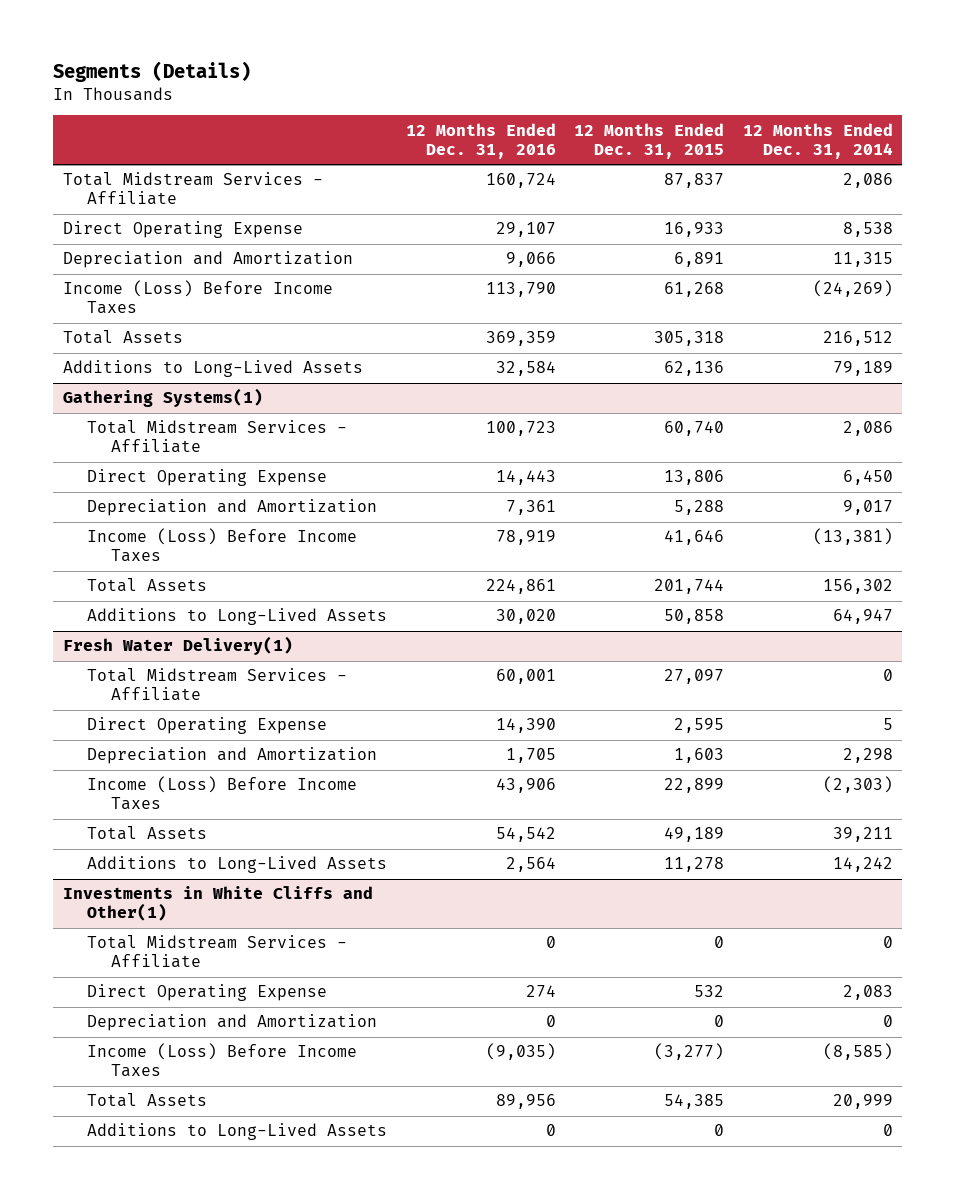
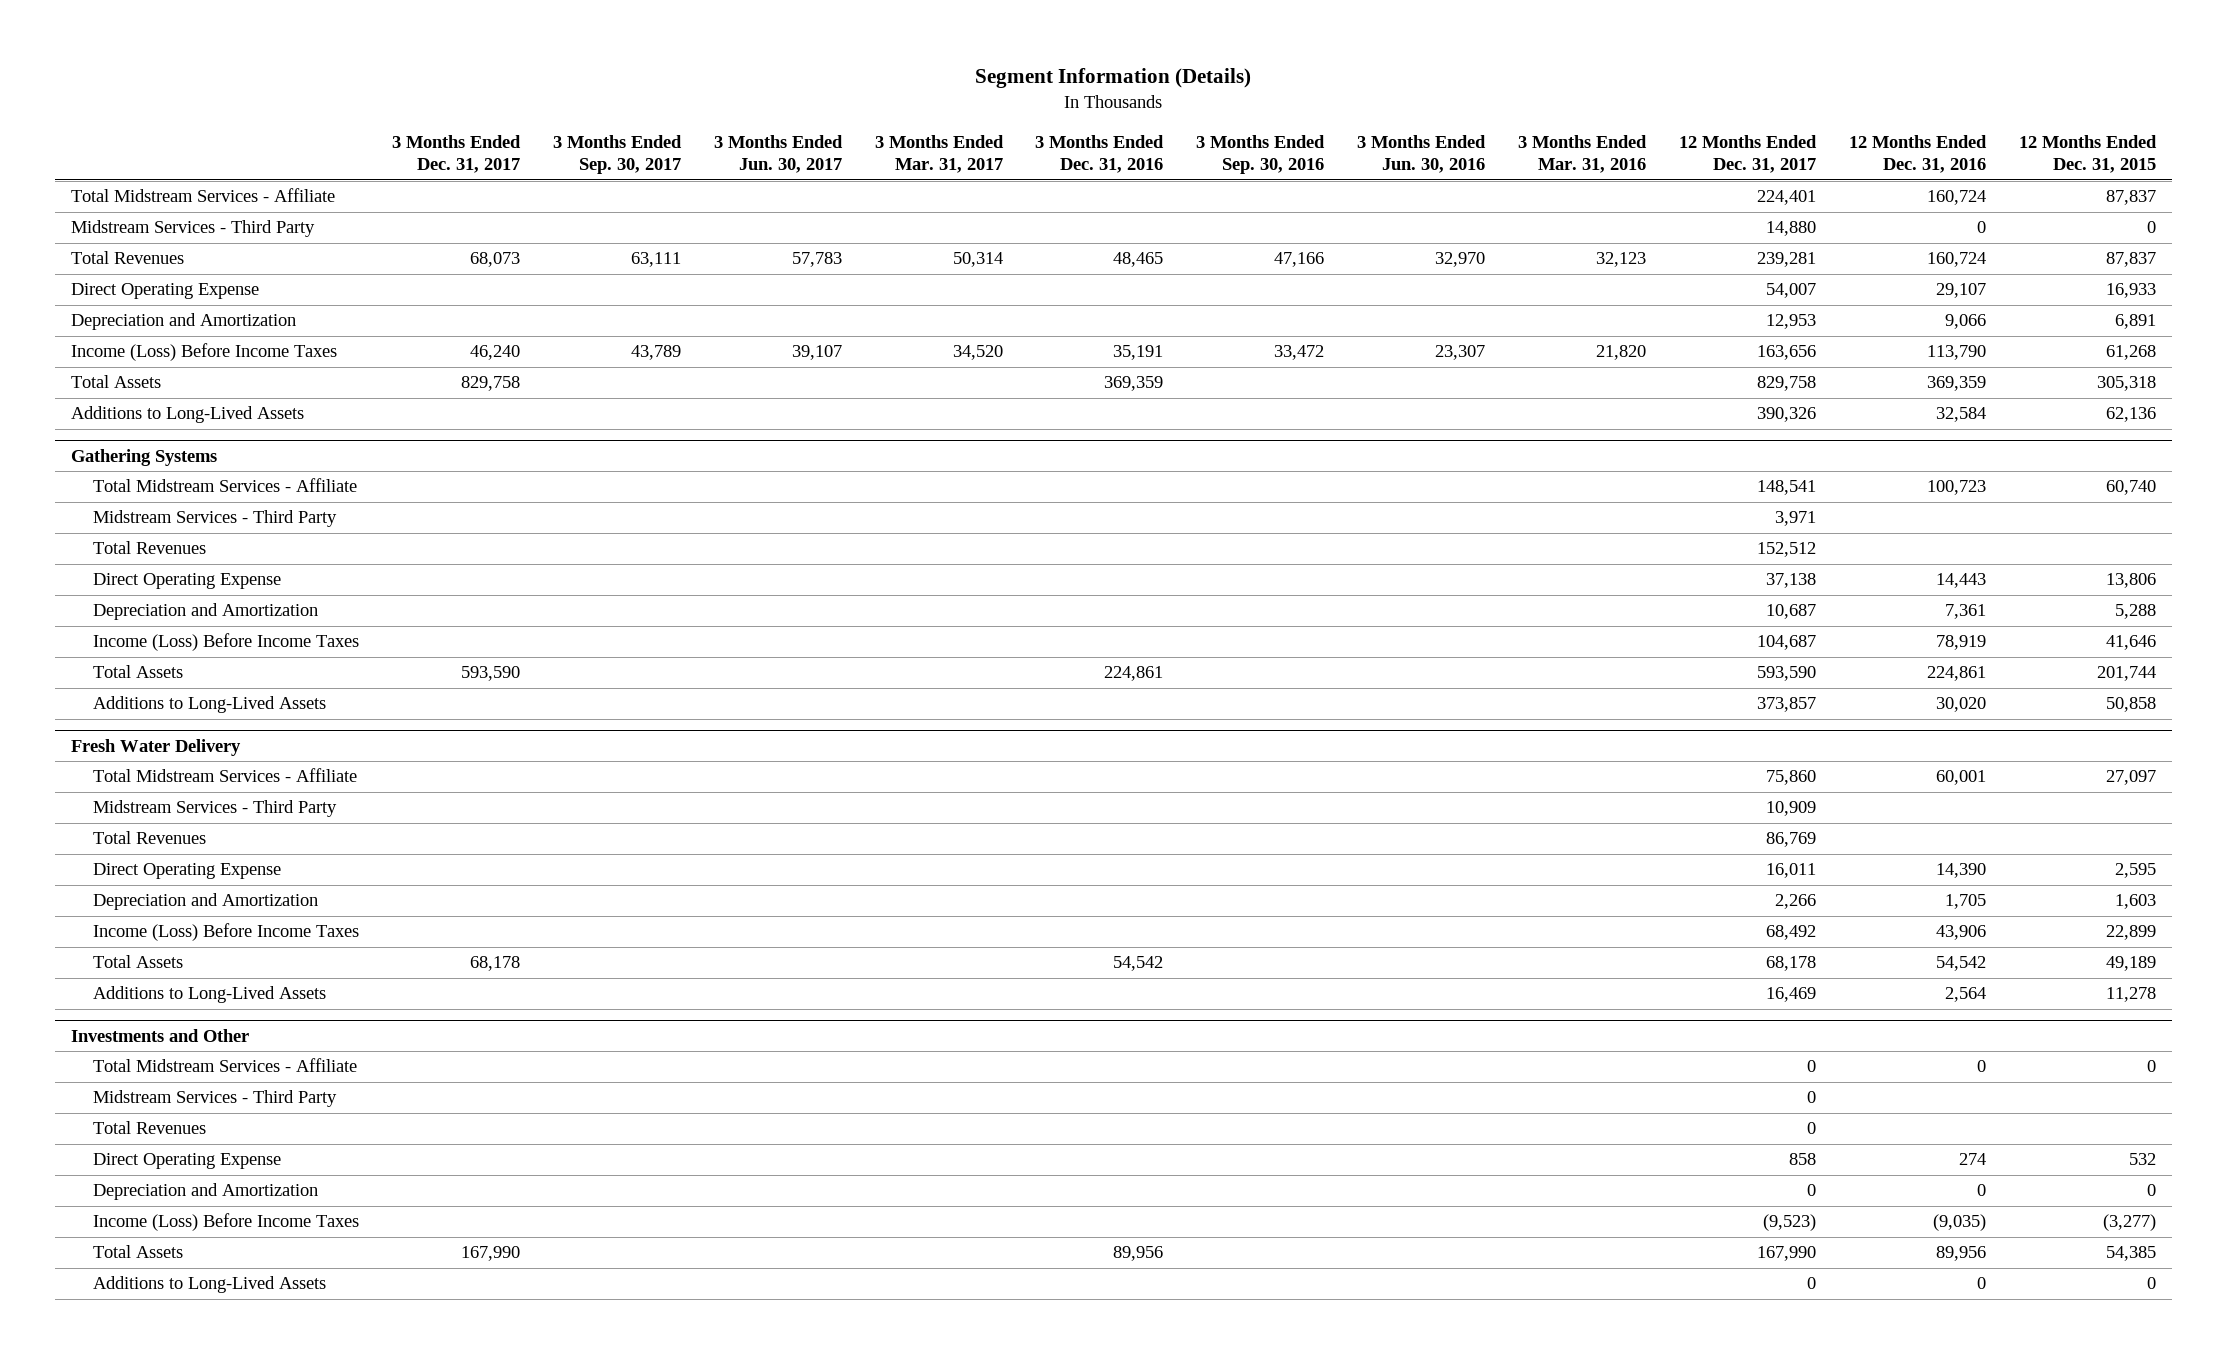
- Segments (Details)
+ Segment Information (Details)
- | 12 Months Ended Dec. 31, 2016 | 12 Months Ended Dec. 31, 2015 | 12 Months Ended Dec. 31, 2014
+ | 3 Months Ended Dec. 31, 2017 | 3 Months Ended Sep. 30, 2017 | 3 Months Ended Jun. 30, 2017 | 3 Months Ended Mar. 31, 2017 | 3 Months Ended Dec. 31, 2016 | 3 Months Ended Sep. 30, 2016 | 3 Months Ended Jun. 30, 2016 | 3 Months Ended Mar. 31, 2016 | 12 Months Ended Dec. 31, 2017 | 12 Months Ended Dec. 31, 2016 | 12 Months Ended Dec. 31, 2015
+ Midstream Services - Third Party | | | | | | | | | 14,880 | 0 | 0
+ Total Revenues | 68,073 | 63,111 | 57,783 | 50,314 | 48,465 | 47,166 | 32,970 | 32,123 | 239,281 | 160,724 | 87,837
- Gathering Systems(1)
+ Gathering Systems
+ Midstream Services - Third Party | | | | | | | | | 3,971 | |
+ Total Revenues | | | | | | | | | 152,512 | |
- Fresh Water Delivery(1)
+ Fresh Water Delivery
+ Midstream Services - Third Party | | | | | | | | | 10,909 | |
+ Total Revenues | | | | | | | | | 86,769 | |
- Investments in White Cliffs and Other(1)
+ Investments and Other
+ Midstream Services - Third Party | | | | | | | | | 0 | |
+ Total Revenues | | | | | | | | | 0 | |

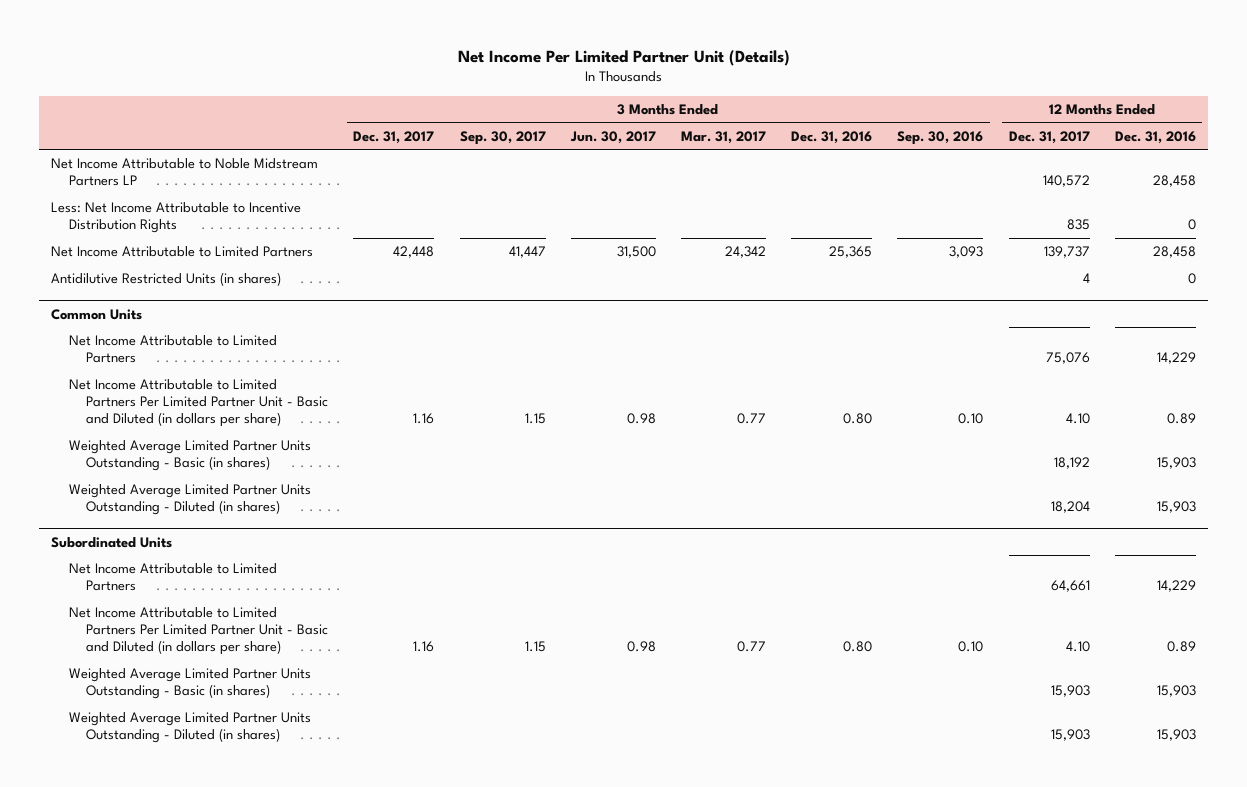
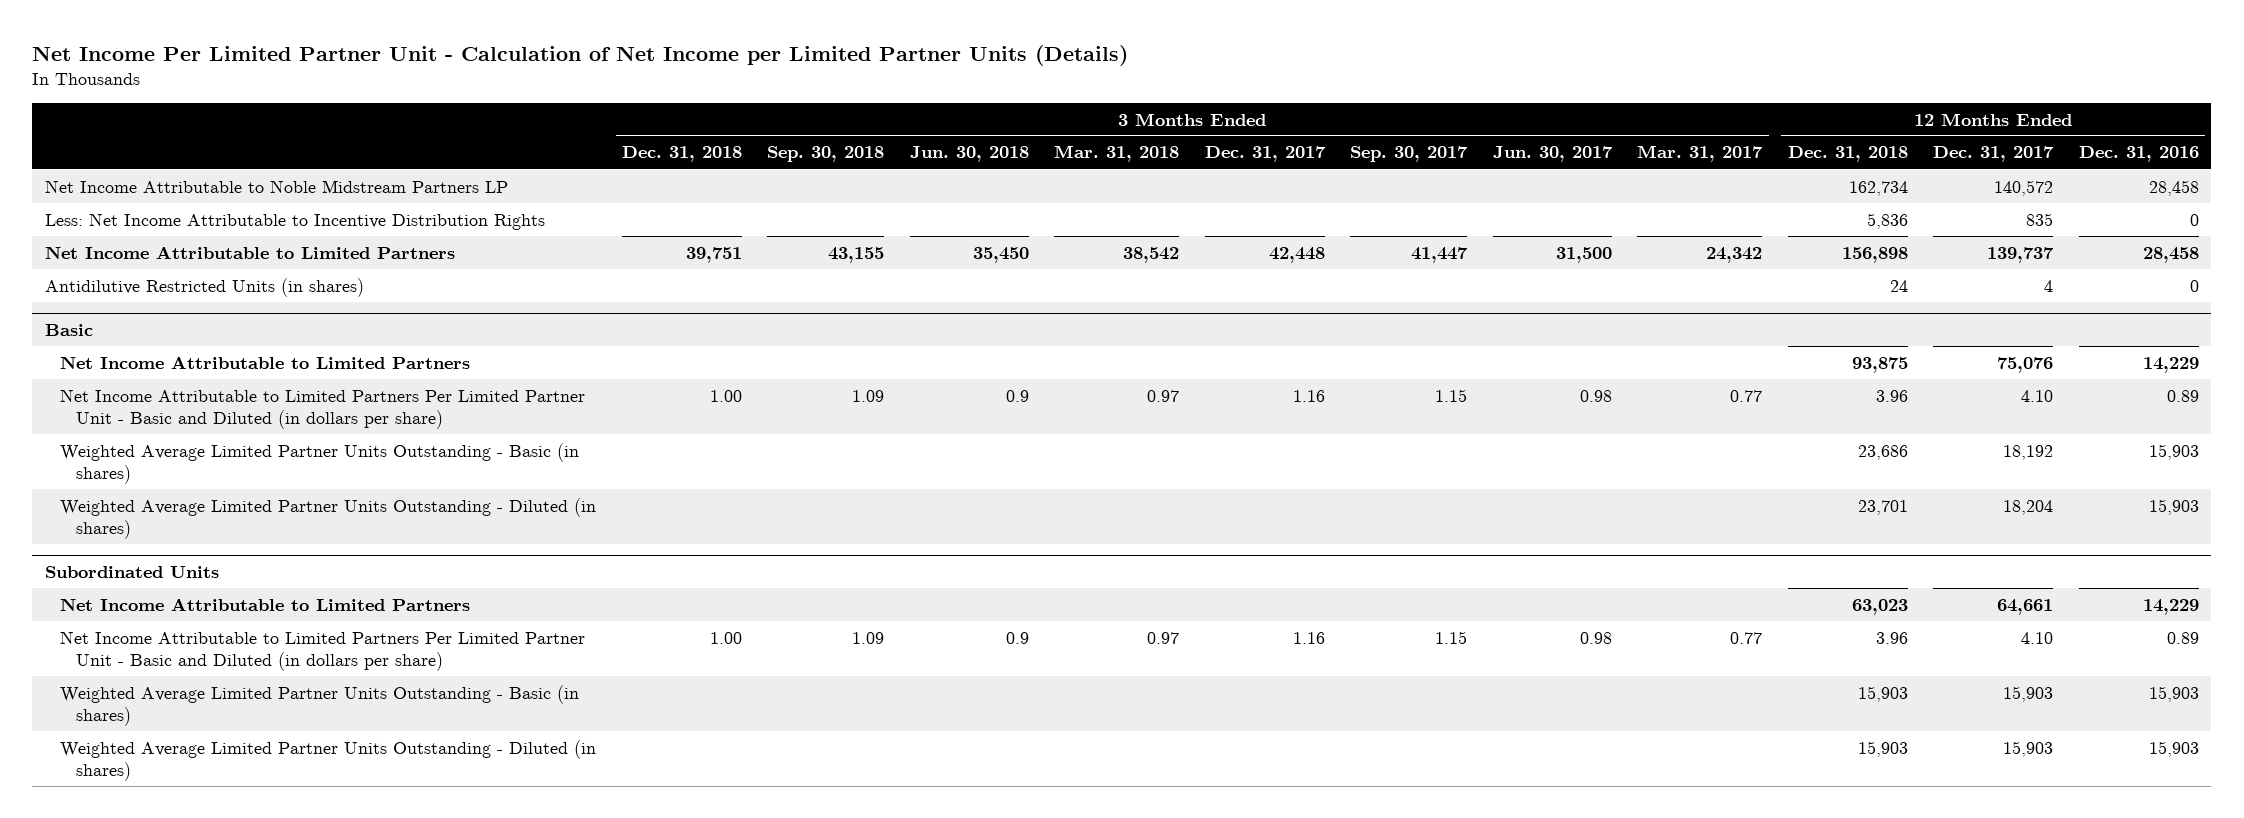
- Net Income Per Limited Partner Unit (Details)
+ Net Income Per Limited Partner Unit - Calculation of Net Income per Limited Partner Units (Details)
- | 3 Months Ended Dec. 31, 2017 | 3 Months Ended Sep. 30, 2017 | 3 Months Ended Jun. 30, 2017 | 3 Months Ended Mar. 31, 2017 | 3 Months Ended Dec. 31, 2016 | 3 Months Ended Sep. 30, 2016 | 12 Months Ended Dec. 31, 2017 | 12 Months Ended Dec. 31, 2016
+ | 3 Months Ended Dec. 31, 2018 | 3 Months Ended Sep. 30, 2018 | 3 Months Ended Jun. 30, 2018 | 3 Months Ended Mar. 31, 2018 | 3 Months Ended Dec. 31, 2017 | 3 Months Ended Sep. 30, 2017 | 3 Months Ended Jun. 30, 2017 | 3 Months Ended Mar. 31, 2017 | 12 Months Ended Dec. 31, 2018 | 12 Months Ended Dec. 31, 2017 | 12 Months Ended Dec. 31, 2016
- Common Units
+ Basic

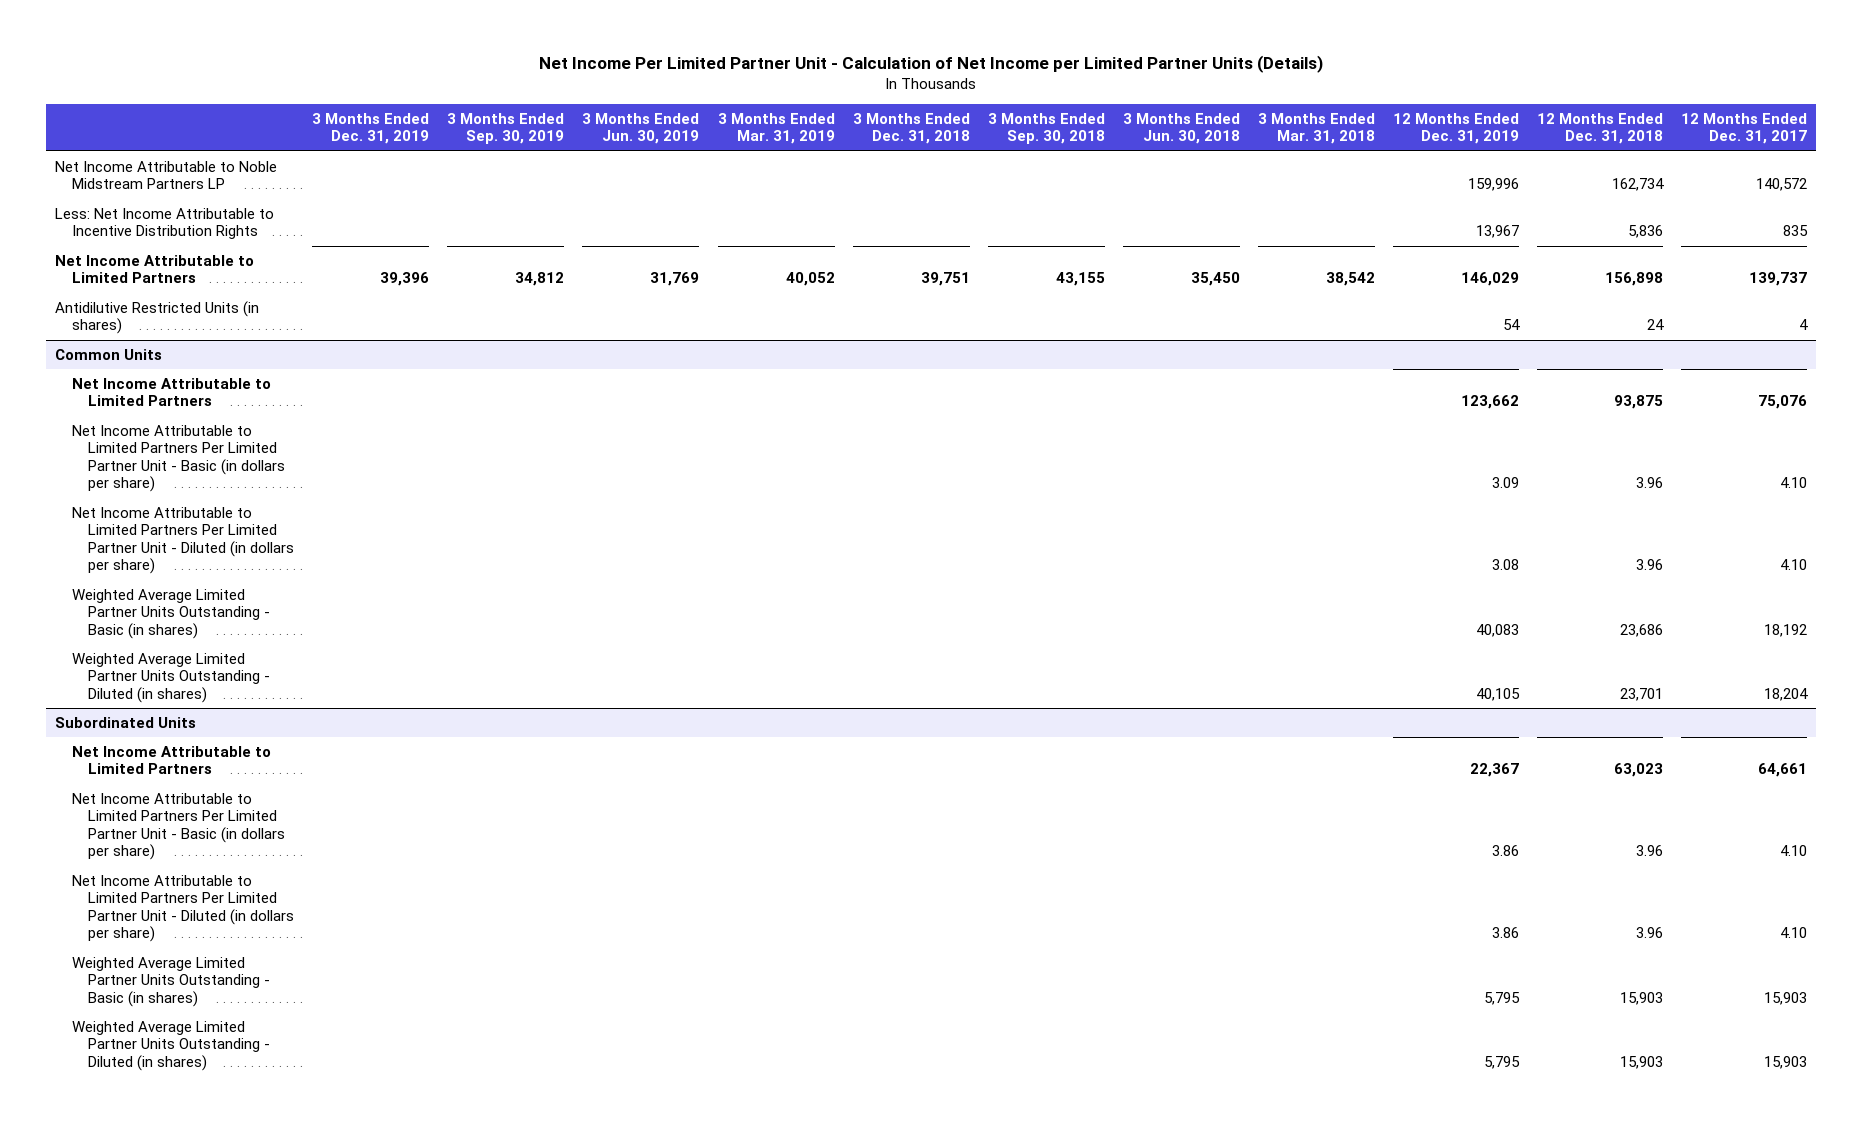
- | 3 Months Ended Dec. 31, 2018 | 3 Months Ended Sep. 30, 2018 | 3 Months Ended Jun. 30, 2018 | 3 Months Ended Mar. 31, 2018 | 3 Months Ended Dec. 31, 2017 | 3 Months Ended Sep. 30, 2017 | 3 Months Ended Jun. 30, 2017 | 3 Months Ended Mar. 31, 2017 | 12 Months Ended Dec. 31, 2018 | 12 Months Ended Dec. 31, 2017 | 12 Months Ended Dec. 31, 2016
+ | 3 Months Ended Dec. 31, 2019 | 3 Months Ended Sep. 30, 2019 | 3 Months Ended Jun. 30, 2019 | 3 Months Ended Mar. 31, 2019 | 3 Months Ended Dec. 31, 2018 | 3 Months Ended Sep. 30, 2018 | 3 Months Ended Jun. 30, 2018 | 3 Months Ended Mar. 31, 2018 | 12 Months Ended Dec. 31, 2019 | 12 Months Ended Dec. 31, 2018 | 12 Months Ended Dec. 31, 2017
- Basic
+ Common Units
- Net Income Attributable to Limited Partners Per Limited Partner Unit - Basic and Diluted (in dollars per share) | 1.00 | 1.09 | 0.9 | 0.97 | 1.16 | 1.15 | 0.98 | 0.77 | 3.96 | 4.10 | 0.89
+ Net Income Attributable to Limited Partners Per Limited Partner Unit - Basic (in dollars per share) | | | | | | | | | 3.09 | 3.96 | 4.10
+ Net Income Attributable to Limited Partners Per Limited Partner Unit - Diluted (in dollars per share) | | | | | | | | | 3.08 | 3.96 | 4.10
@ Subordinated Units
- Net Income Attributable to Limited Partners Per Limited Partner Unit - Basic and Diluted (in dollars per share) | 1.00 | 1.09 | 0.9 | 0.97 | 1.16 | 1.15 | 0.98 | 0.77 | 3.96 | 4.10 | 0.89
+ Net Income Attributable to Limited Partners Per Limited Partner Unit - Basic (in dollars per share) | | | | | | | | | 3.86 | 3.96 | 4.10
+ Net Income Attributable to Limited Partners Per Limited Partner Unit - Diluted (in dollars per share) | | | | | | | | | 3.86 | 3.96 | 4.10

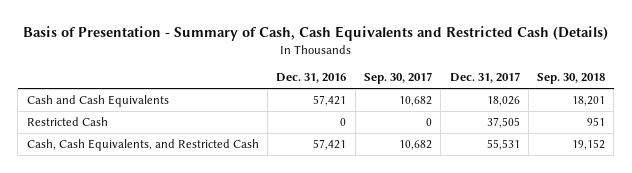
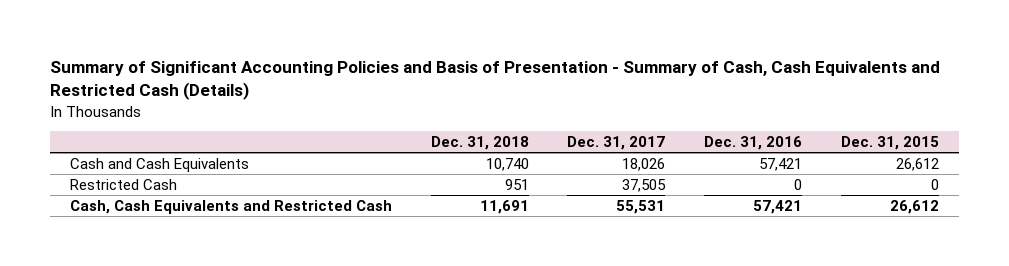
- Basis of Presentation - Summary of Cash, Cash Equivalents and Restricted Cash (Details)
+ Summary of Significant Accounting Policies and Basis of Presentation - Summary of Cash, Cash Equivalents and Restricted Cash (Details)
- | Dec. 31, 2016 | Sep. 30, 2017 | Dec. 31, 2017 | Sep. 30, 2018
+ | Dec. 31, 2018 | Dec. 31, 2017 | Dec. 31, 2016 | Dec. 31, 2015
- Cash, Cash Equivalents, and Restricted Cash | 57,421 | 10,682 | 55,531 | 19,152
+ Cash, Cash Equivalents and Restricted Cash | 11,691 | 55,531 | 57,421 | 26,612

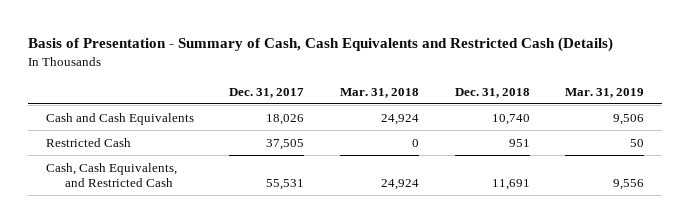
- Summary of Significant Accounting Policies and Basis of Presentation - Summary of Cash, Cash Equivalents and Restricted Cash (Details)
+ Basis of Presentation - Summary of Cash, Cash Equivalents and Restricted Cash (Details)
- | Dec. 31, 2018 | Dec. 31, 2017 | Dec. 31, 2016 | Dec. 31, 2015
+ | Dec. 31, 2017 | Mar. 31, 2018 | Dec. 31, 2018 | Mar. 31, 2019
- Cash, Cash Equivalents and Restricted Cash | 11,691 | 55,531 | 57,421 | 26,612
+ Cash, Cash Equivalents, and Restricted Cash | 55,531 | 24,924 | 11,691 | 9,556

